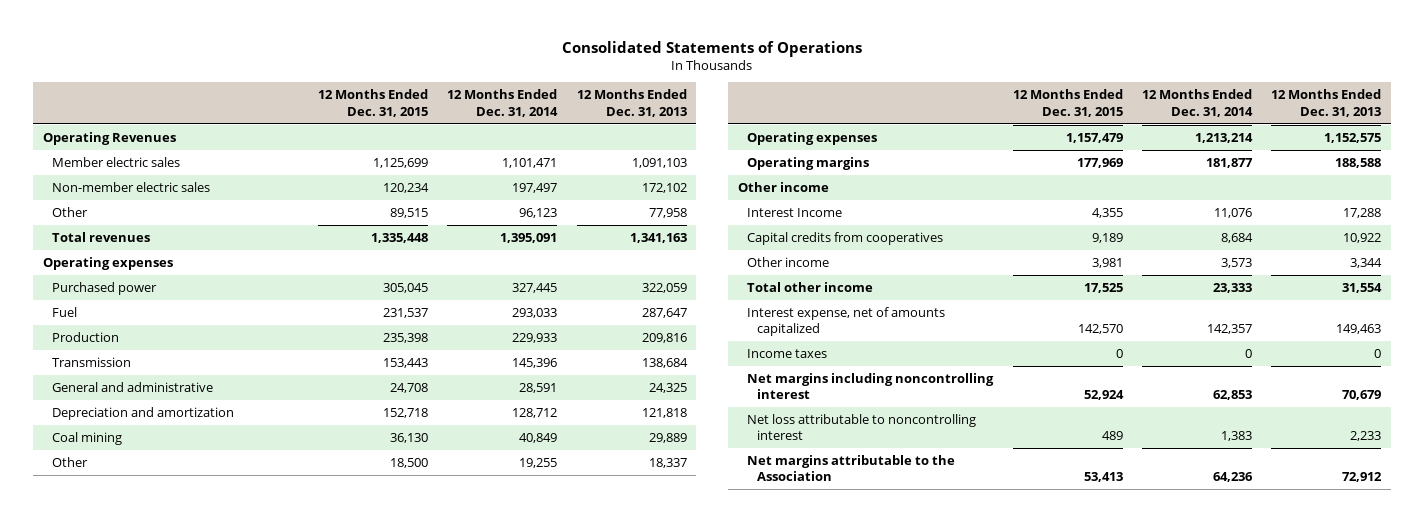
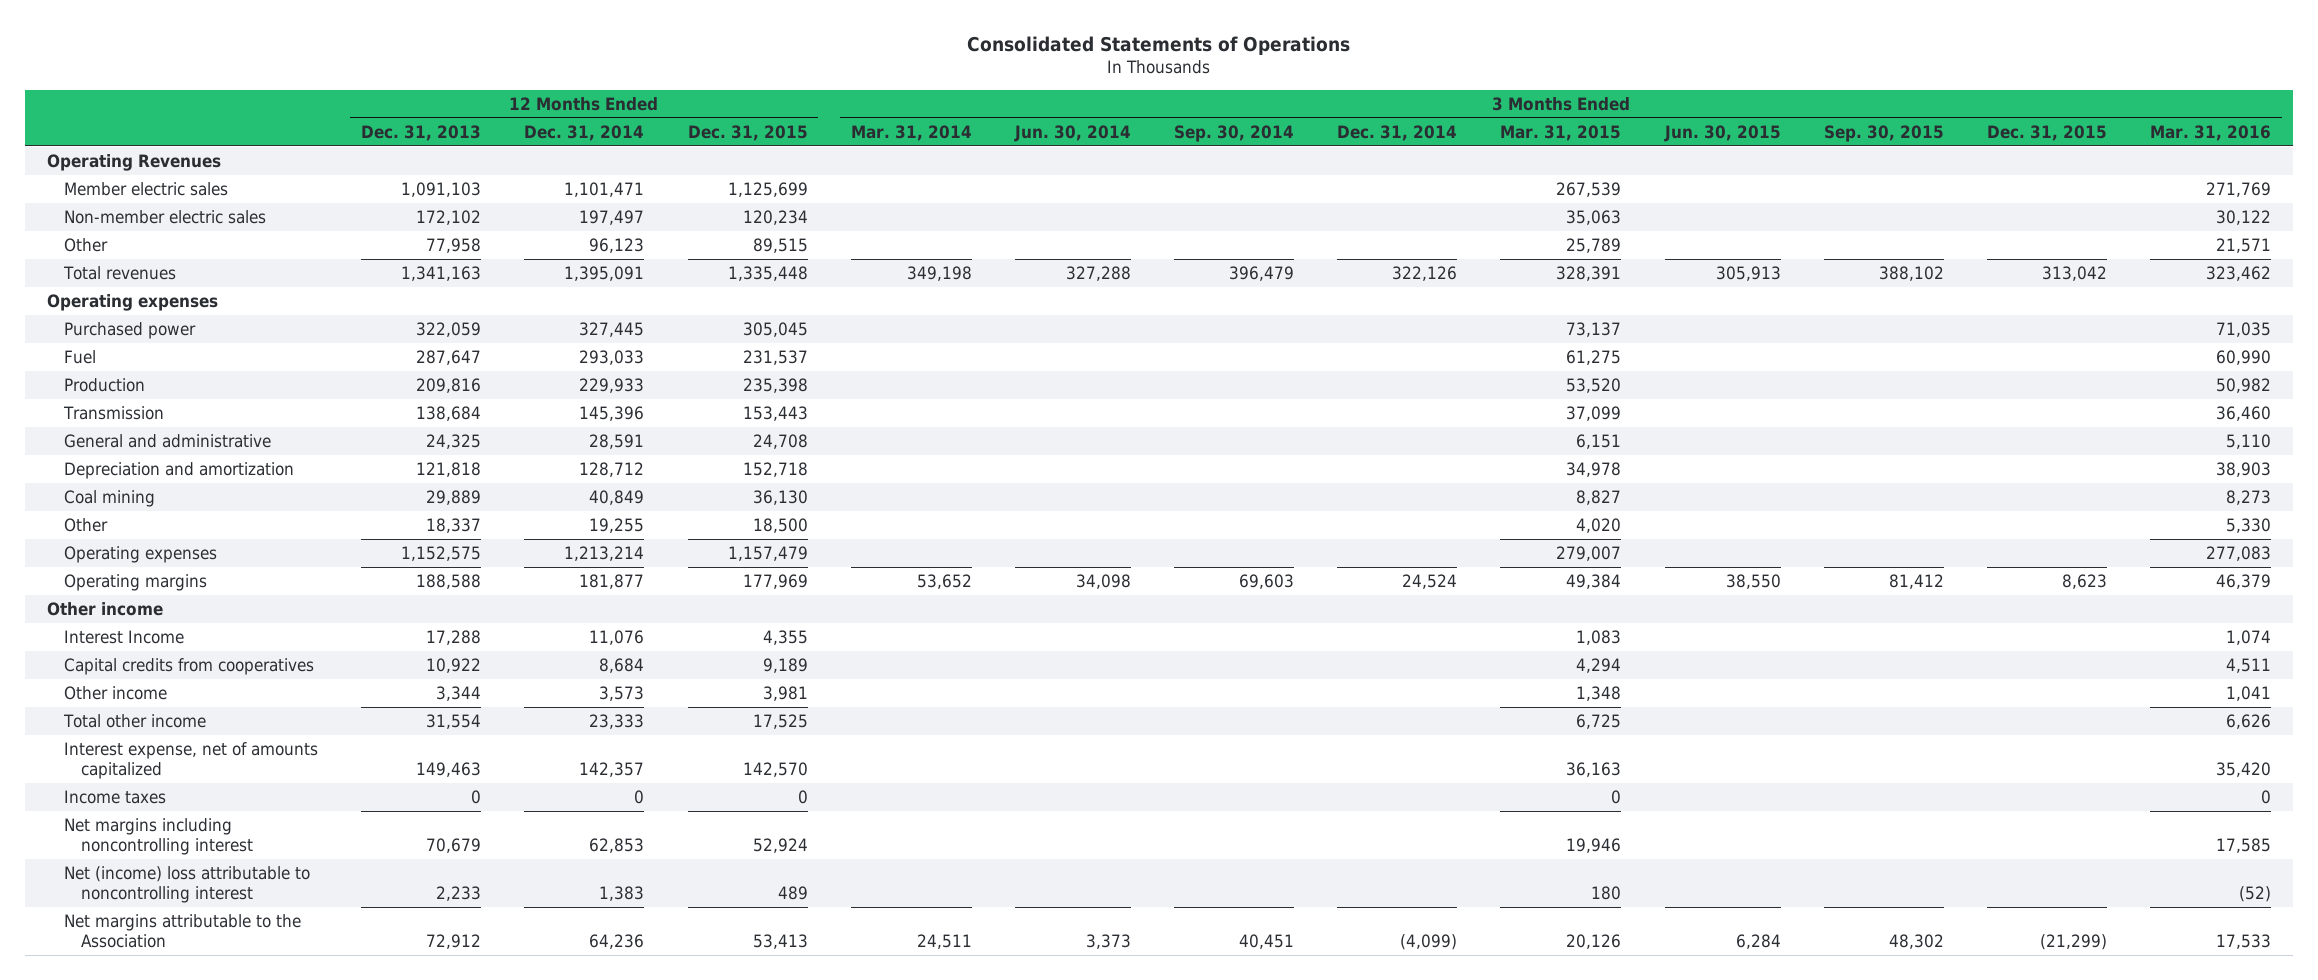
- | 12 Months Ended Dec. 31, 2015 | 12 Months Ended Dec. 31, 2014 | 12 Months Ended Dec. 31, 2013
+ | 12 Months Ended Dec. 31, 2013 | 12 Months Ended Dec. 31, 2014 | 12 Months Ended Dec. 31, 2015 | 3 Months Ended Mar. 31, 2014 | 3 Months Ended Jun. 30, 2014 | 3 Months Ended Sep. 30, 2014 | 3 Months Ended Dec. 31, 2014 | 3 Months Ended Mar. 31, 2015 | 3 Months Ended Jun. 30, 2015 | 3 Months Ended Sep. 30, 2015 | 3 Months Ended Dec. 31, 2015 | 3 Months Ended Mar. 31, 2016
- Net loss attributable to noncontrolling interest | 489 | 1,383 | 2,233
+ Net (income) loss attributable to noncontrolling interest | 2,233 | 1,383 | 489 | | | | | 180 | | | | (52)

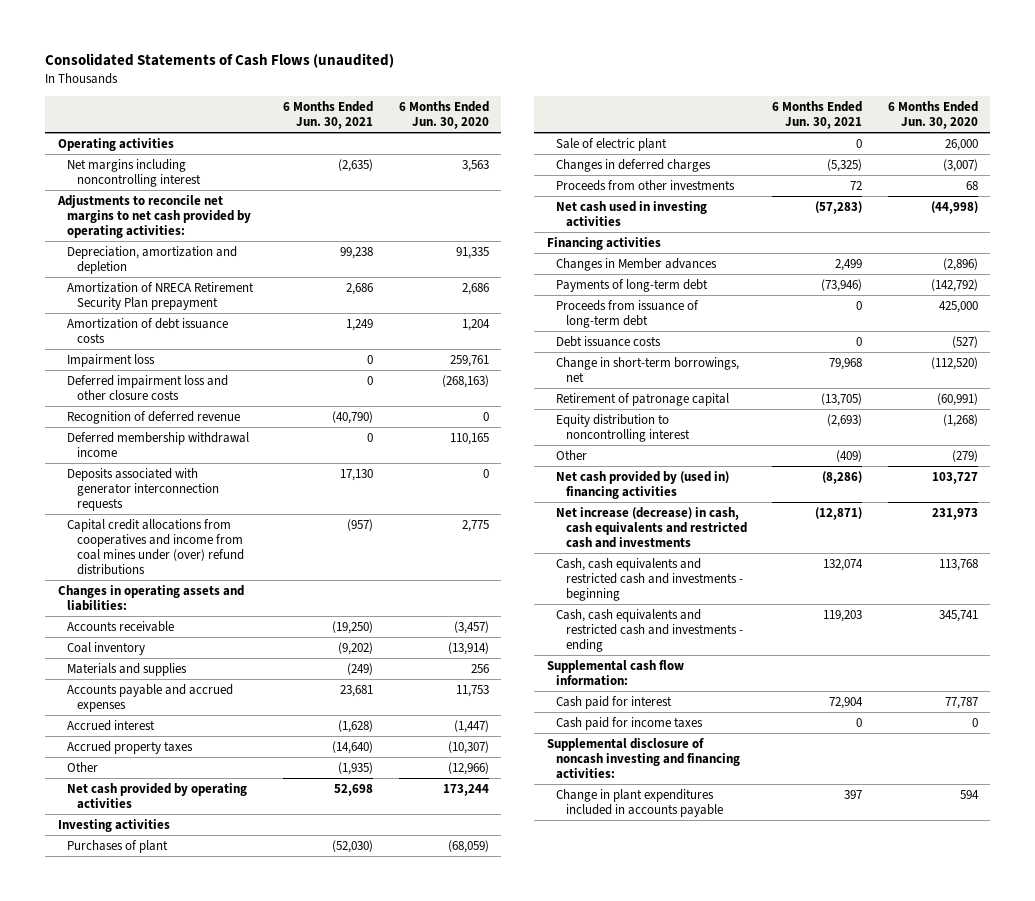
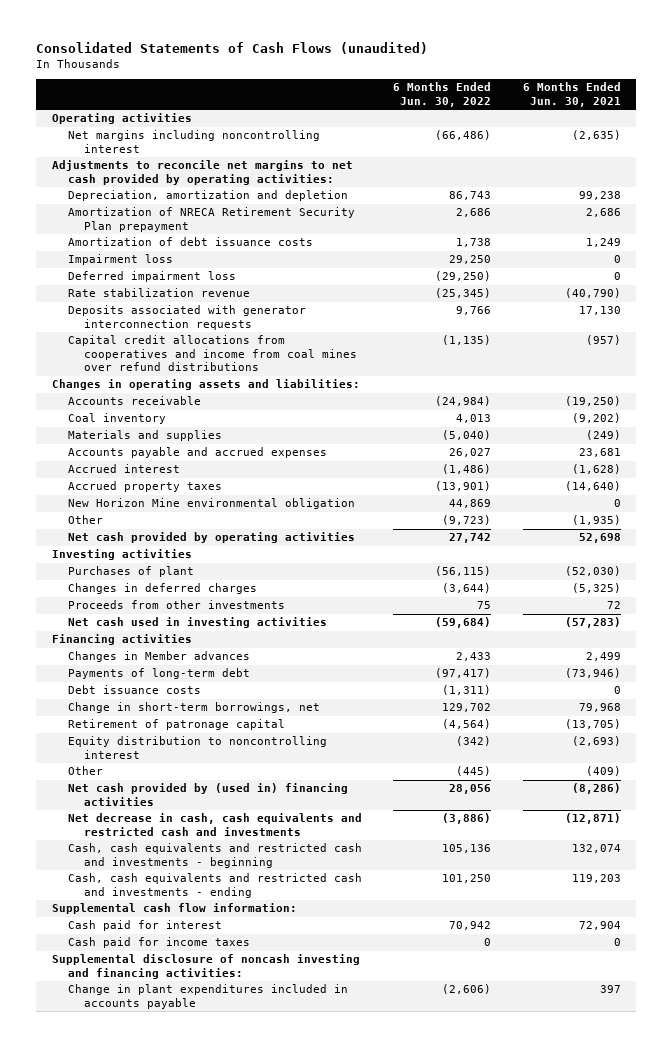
- | 6 Months Ended Jun. 30, 2021 | 6 Months Ended Jun. 30, 2020
+ | 6 Months Ended Jun. 30, 2022 | 6 Months Ended Jun. 30, 2021
- Deferred impairment loss and other closure costs | 0 | (268,163)
- Recognition of deferred revenue | (40,790) | 0
- Deferred membership withdrawal income | 0 | 110,165
+ Deferred impairment loss | (29,250) | 0
+ Rate stabilization revenue | (25,345) | (40,790)
- Capital credit allocations from cooperatives and income from coal mines under (over) refund distributions | (957) | 2,775
+ Capital credit allocations from cooperatives and income from coal mines over refund distributions | (1,135) | (957)
+ New Horizon Mine environmental obligation | 44,869 | 0
- Sale of electric plant | 0 | 26,000
- Proceeds from issuance of long-term debt | 0 | 425,000
- Net increase (decrease) in cash, cash equivalents and restricted cash and investments | (12,871) | 231,973
+ Net decrease in cash, cash equivalents and restricted cash and investments | (3,886) | (12,871)

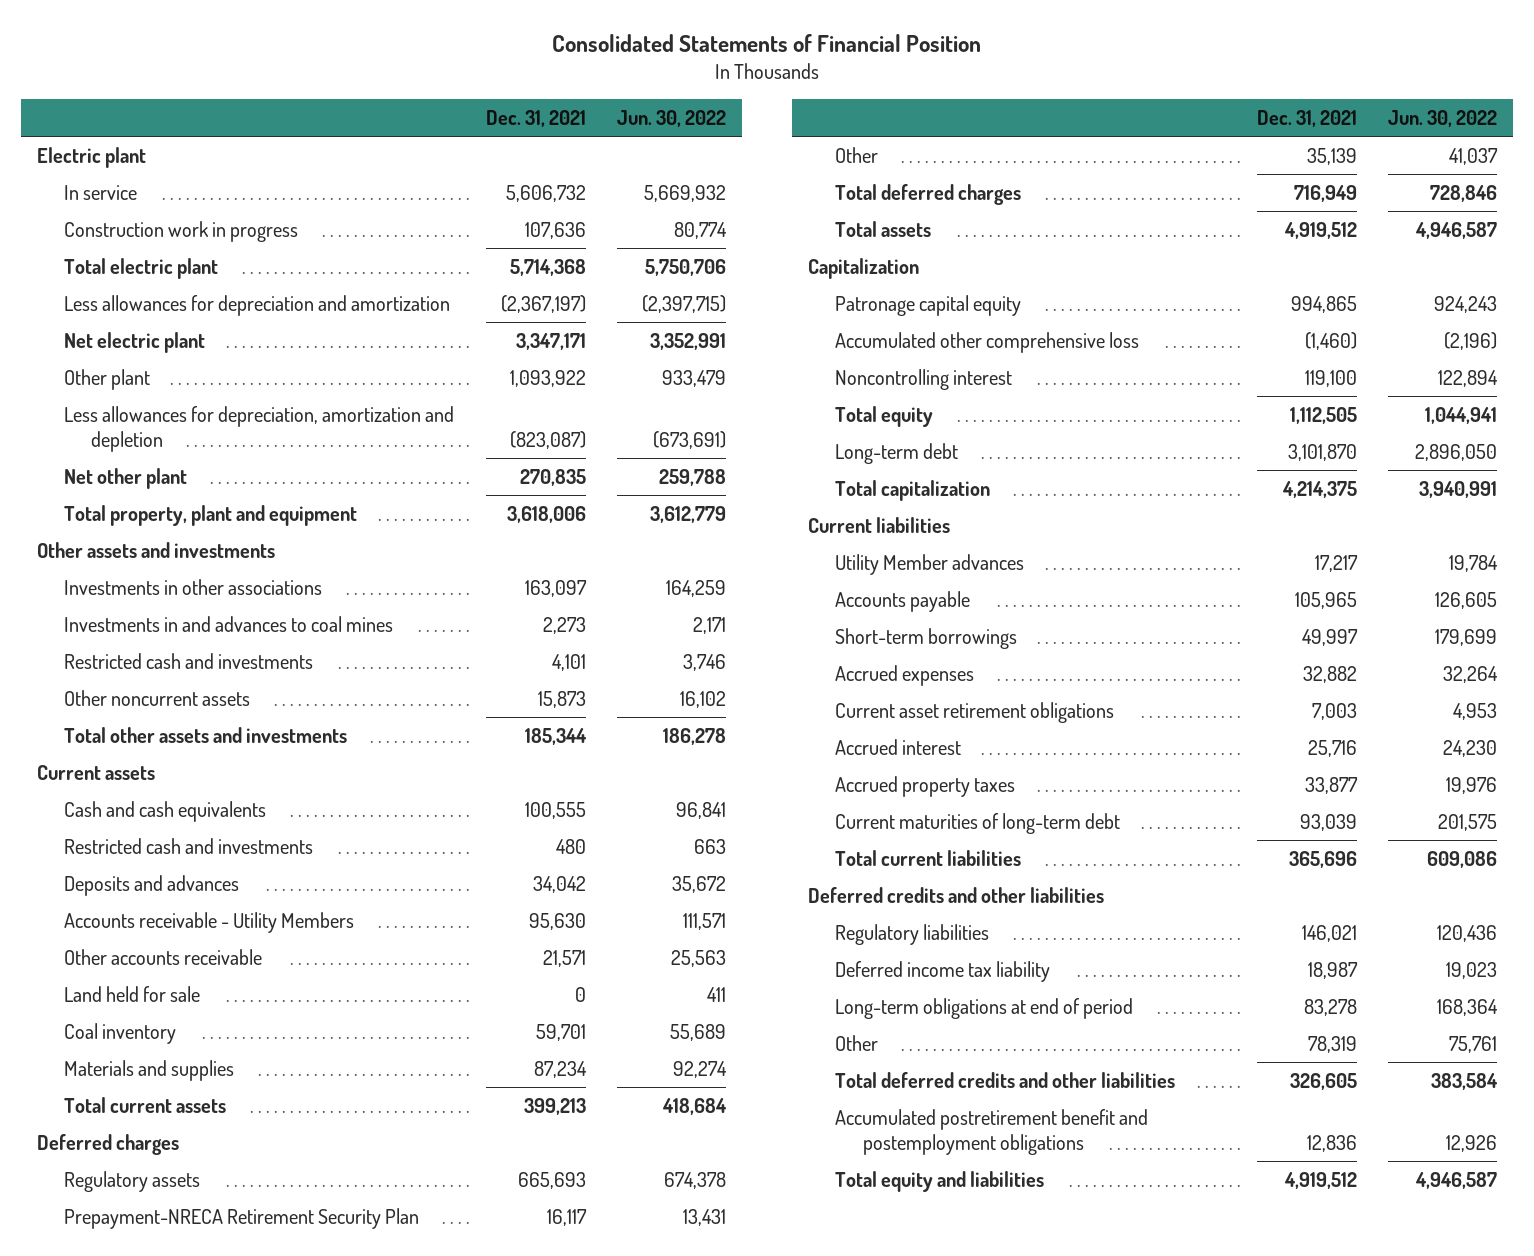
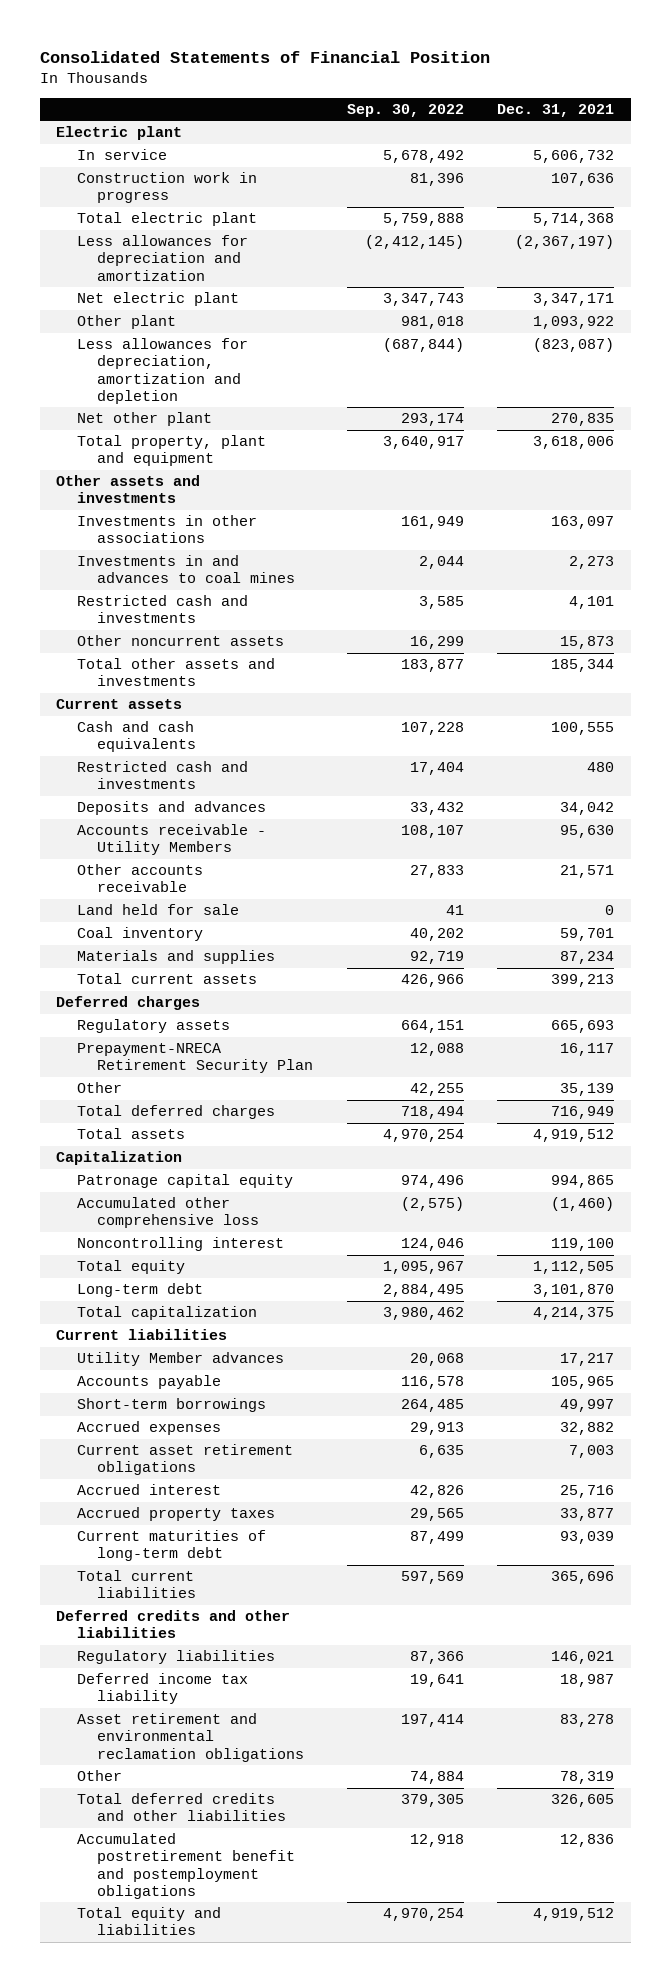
- | Dec. 31, 2021 | Jun. 30, 2022
+ | Sep. 30, 2022 | Dec. 31, 2021
- Long-term obligations at end of period | 83,278 | 168,364
+ Asset retirement and environmental reclamation obligations | 197,414 | 83,278

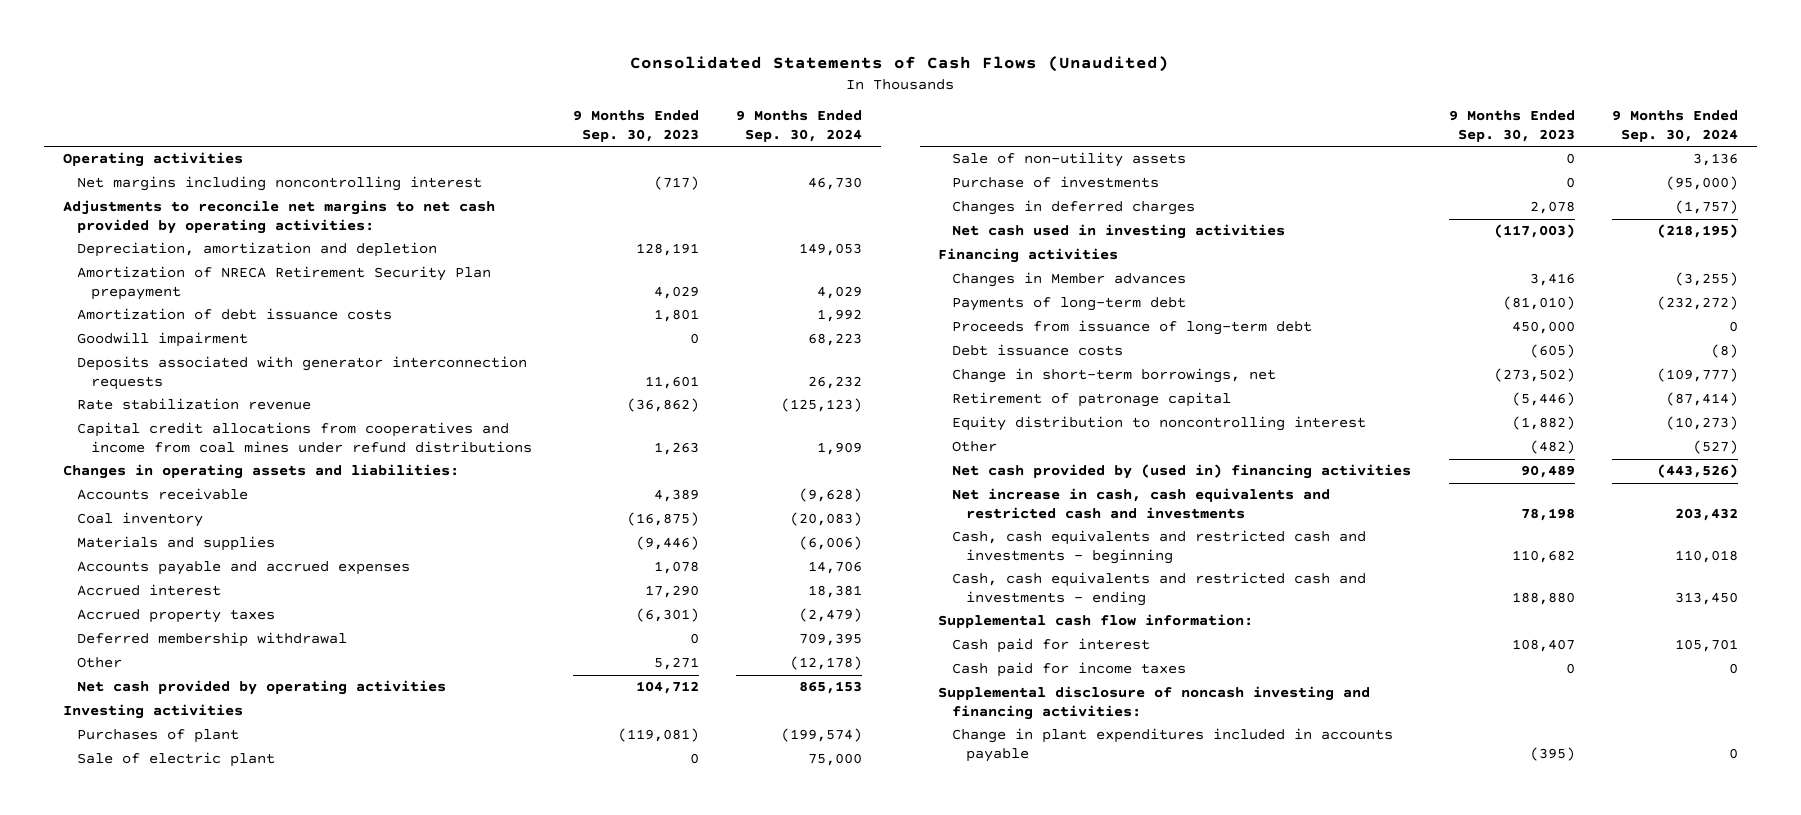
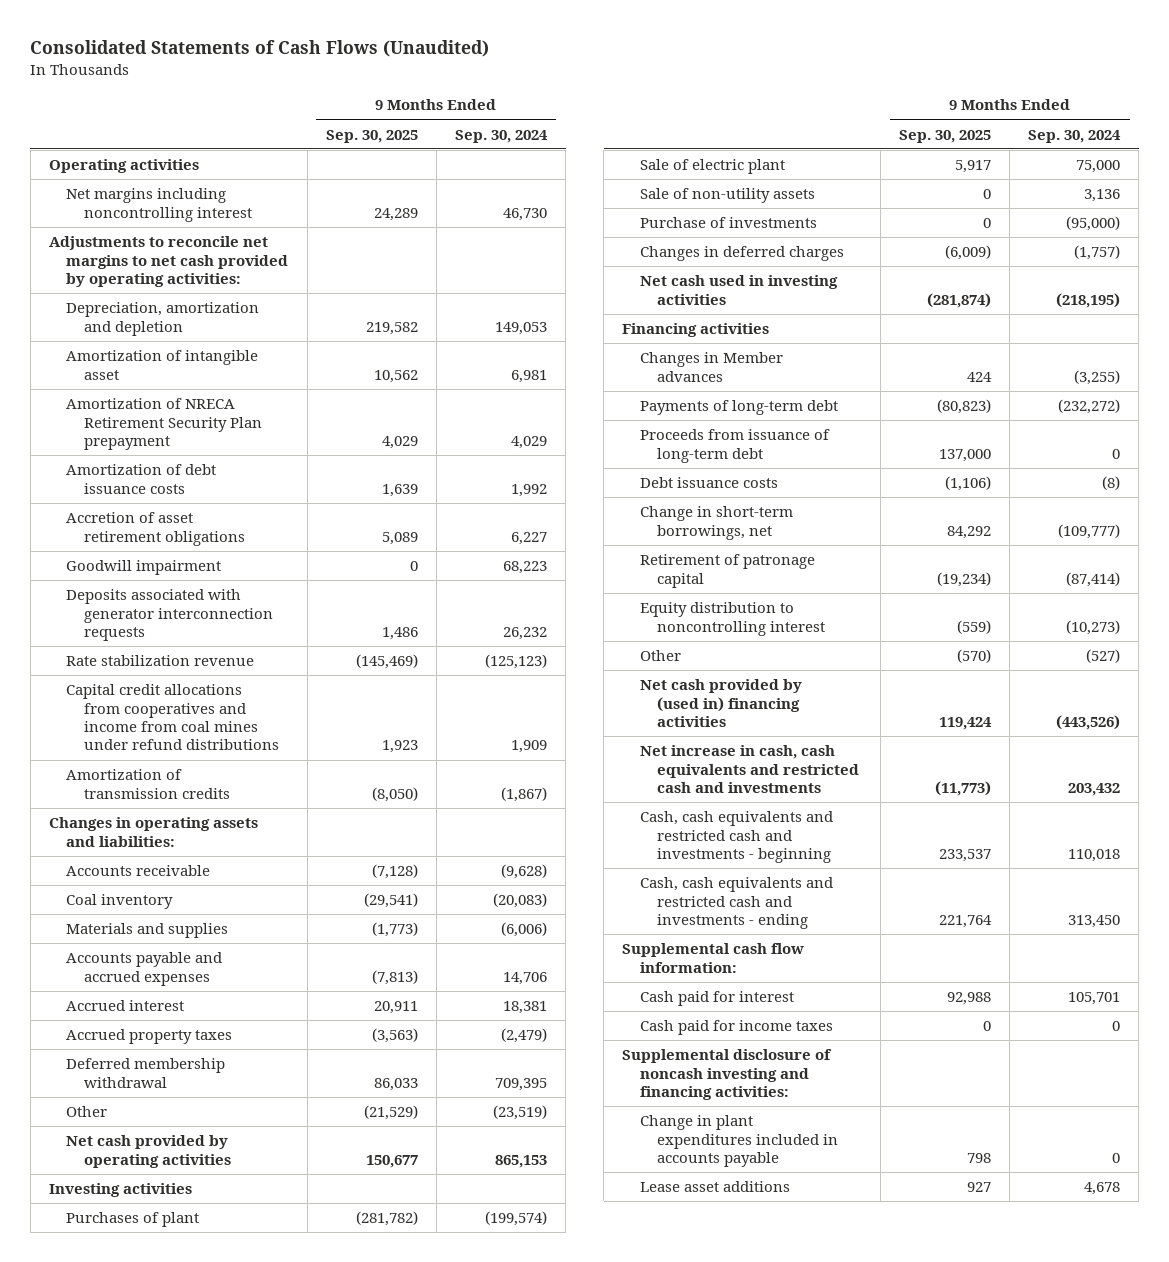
- | 9 Months Ended Sep. 30, 2023 | 9 Months Ended Sep. 30, 2024
+ | 9 Months Ended Sep. 30, 2025 | 9 Months Ended Sep. 30, 2024
+ Amortization of intangible asset | 10,562 | 6,981
+ Accretion of asset retirement obligations | 5,089 | 6,227
+ Amortization of transmission credits | (8,050) | (1,867)
- Other | 5,271 | (12,178)
+ Other | (21,529) | (23,519)
+ Lease asset additions | 927 | 4,678

